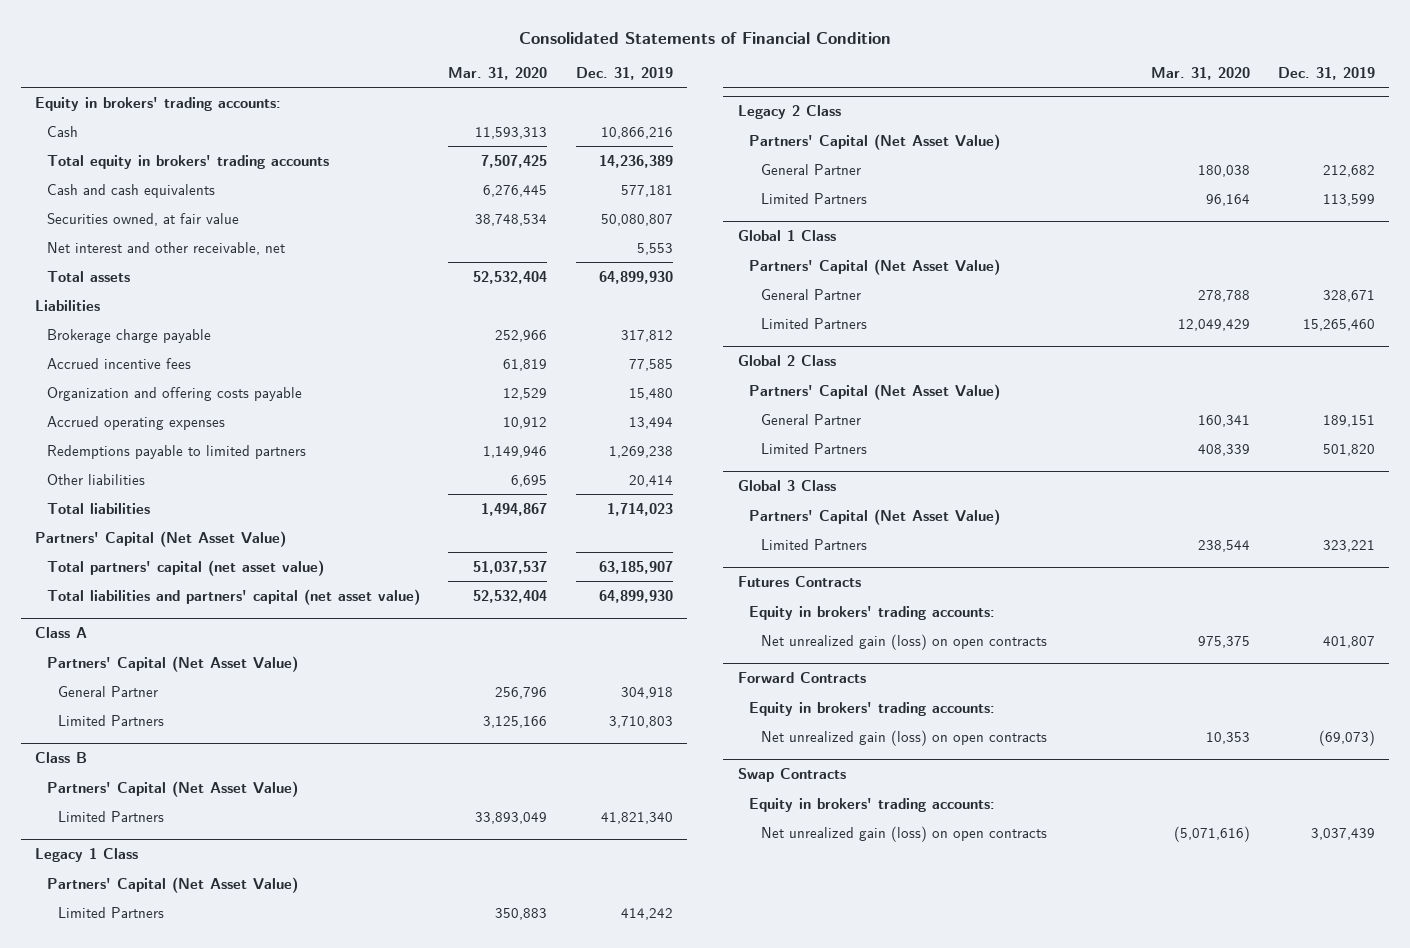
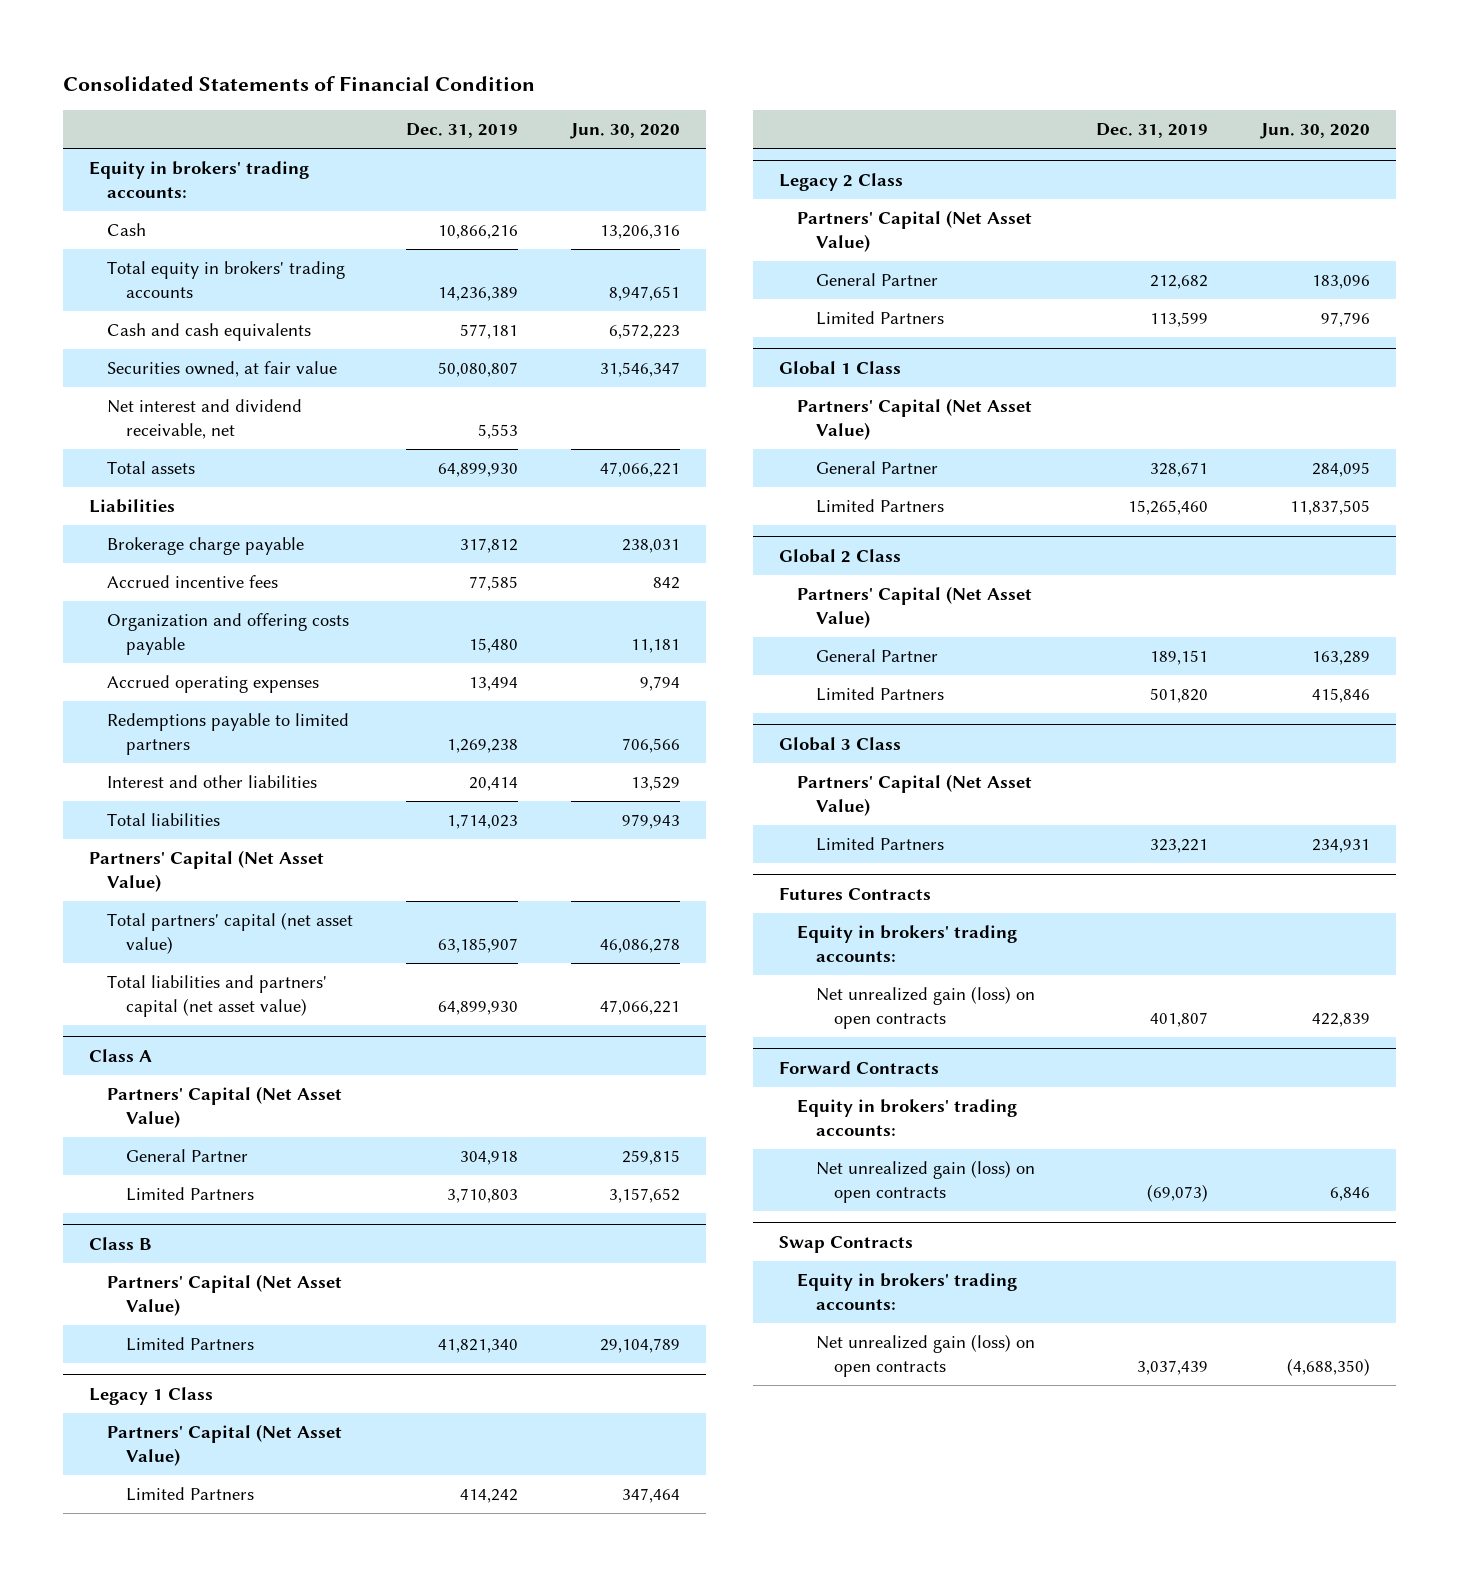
- | Mar. 31, 2020 | Dec. 31, 2019
+ | Dec. 31, 2019 | Jun. 30, 2020
- Net interest and other receivable, net | | 5,553
+ Net interest and dividend receivable, net | 5,553 |
- Other liabilities | 6,695 | 20,414
+ Interest and other liabilities | 20,414 | 13,529

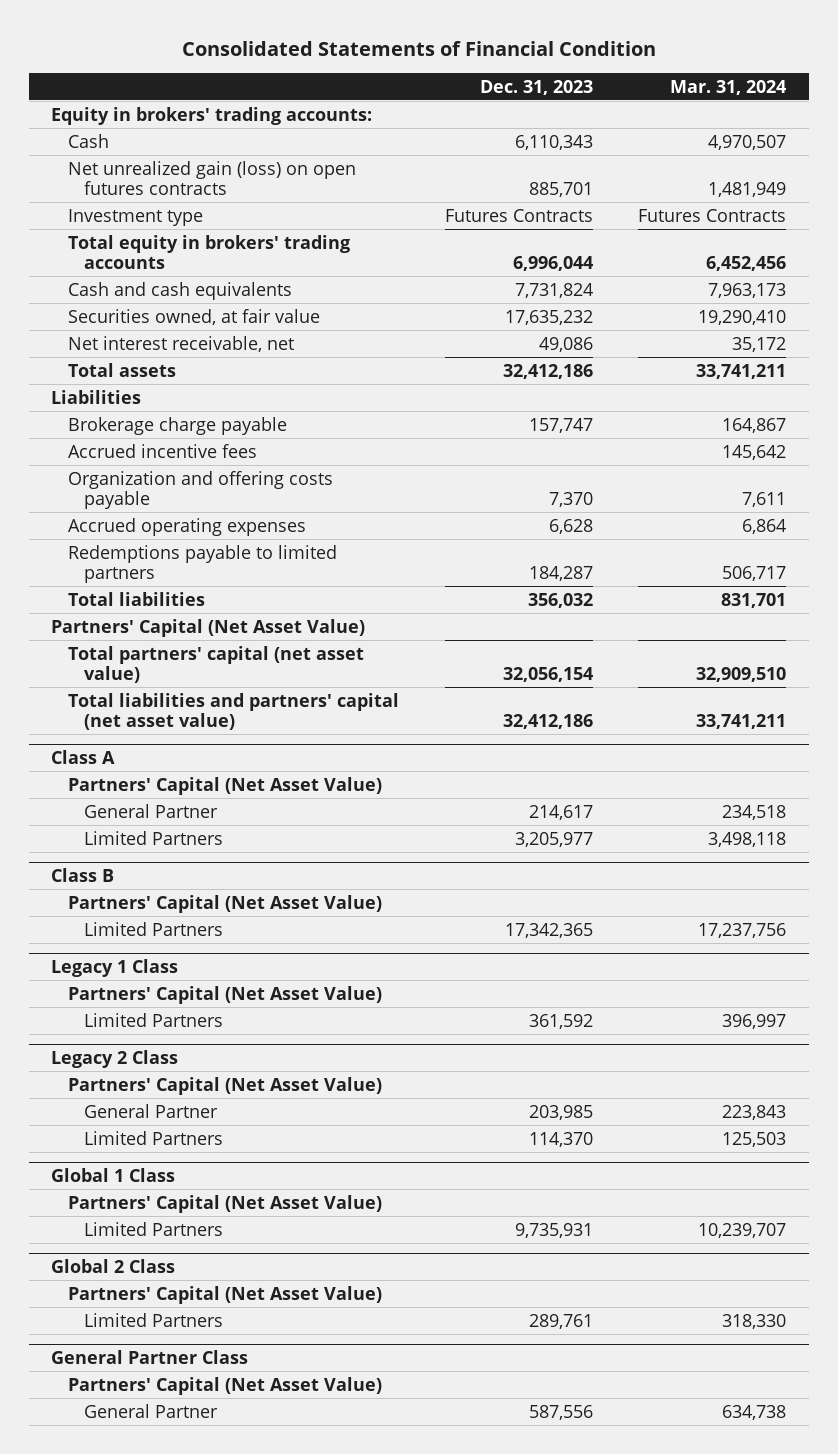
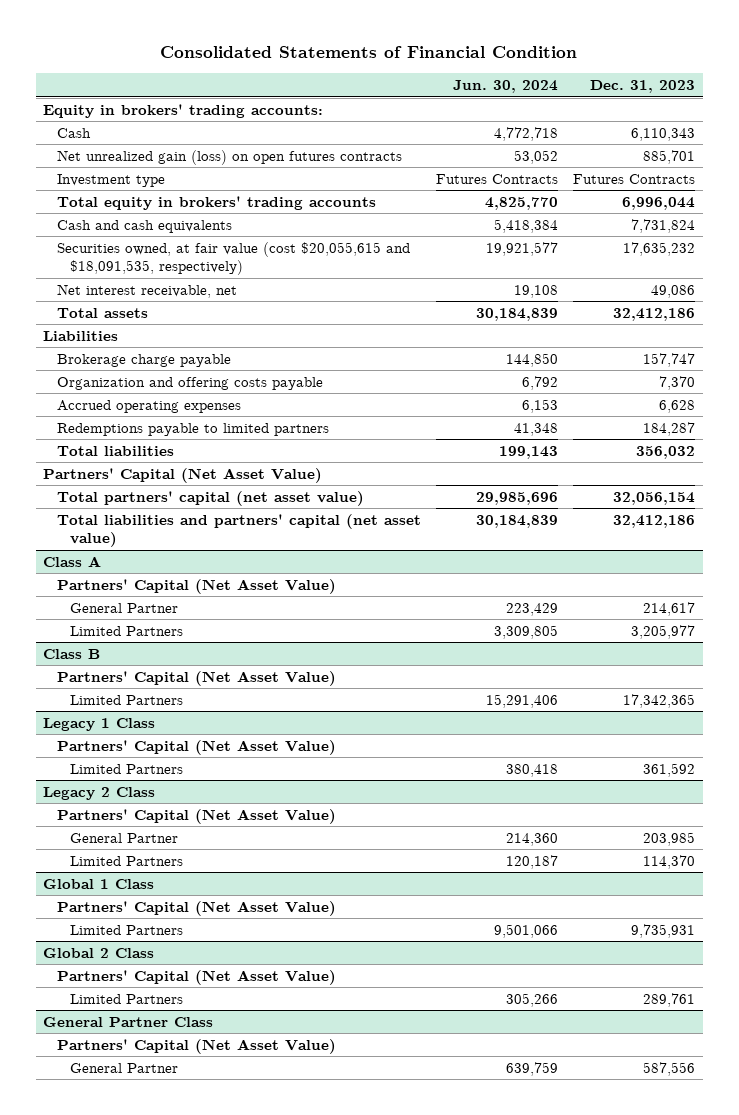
- | Dec. 31, 2023 | Mar. 31, 2024
+ | Jun. 30, 2024 | Dec. 31, 2023
- Securities owned, at fair value | 17,635,232 | 19,290,410
+ Securities owned, at fair value (cost $20,055,615 and $18,091,535, respectively) | 19,921,577 | 17,635,232
- Accrued incentive fees | | 145,642

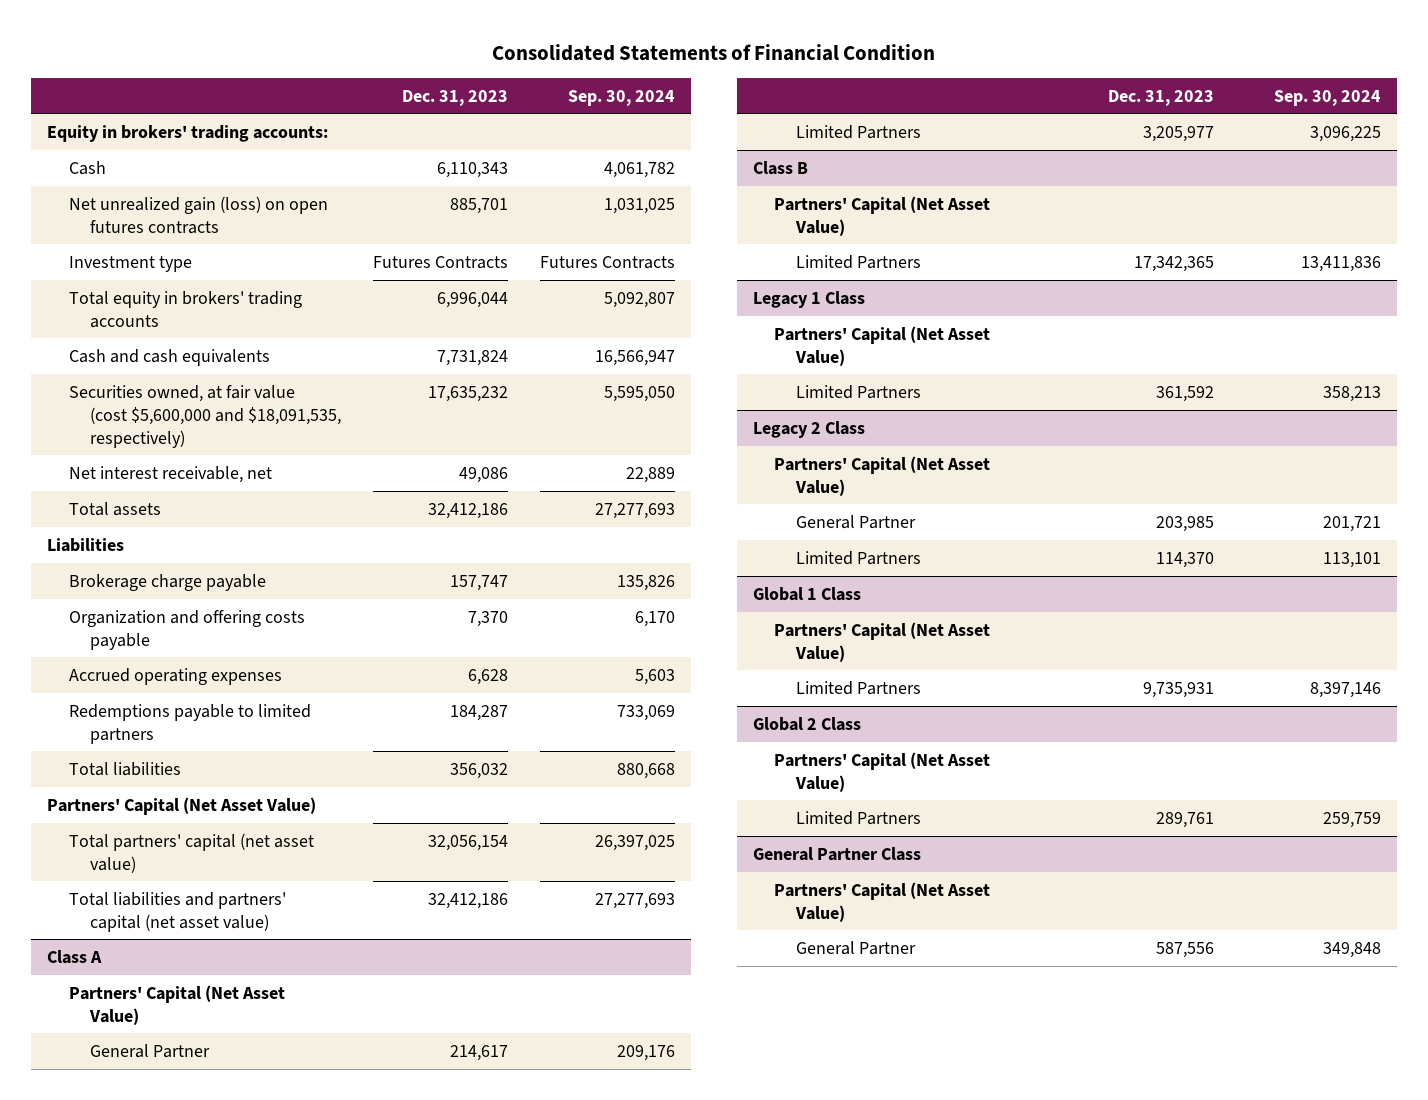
- | Jun. 30, 2024 | Dec. 31, 2023
+ | Dec. 31, 2023 | Sep. 30, 2024
- Securities owned, at fair value (cost $20,055,615 and $18,091,535, respectively) | 19,921,577 | 17,635,232
+ Securities owned, at fair value (cost $5,600,000 and $18,091,535, respectively) | 17,635,232 | 5,595,050

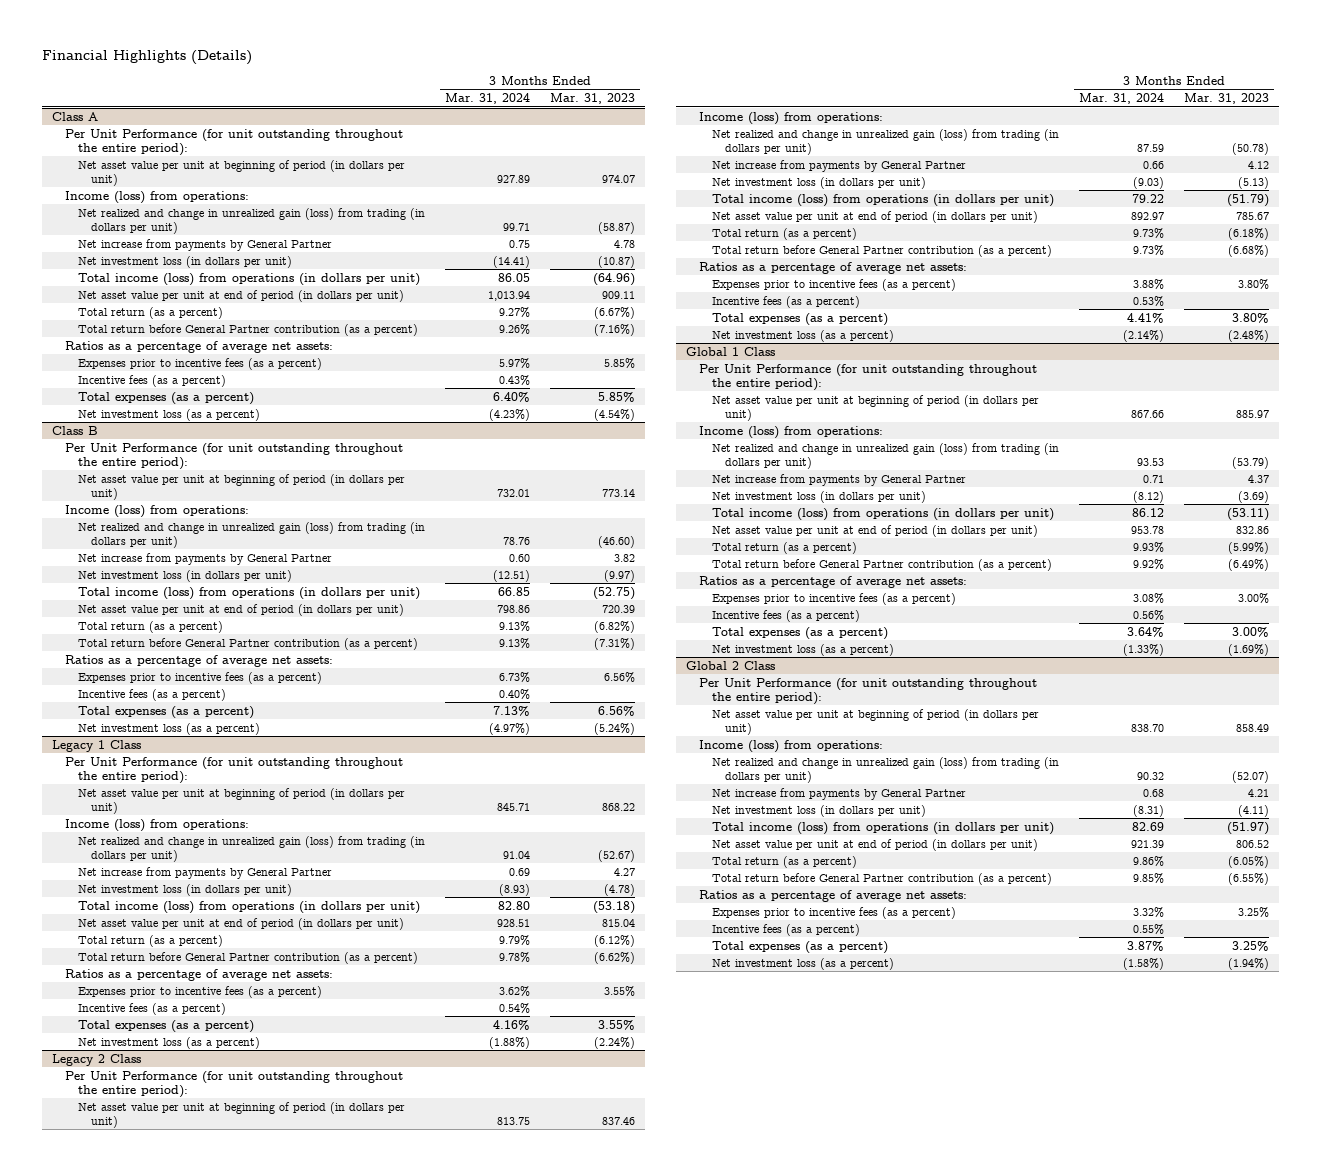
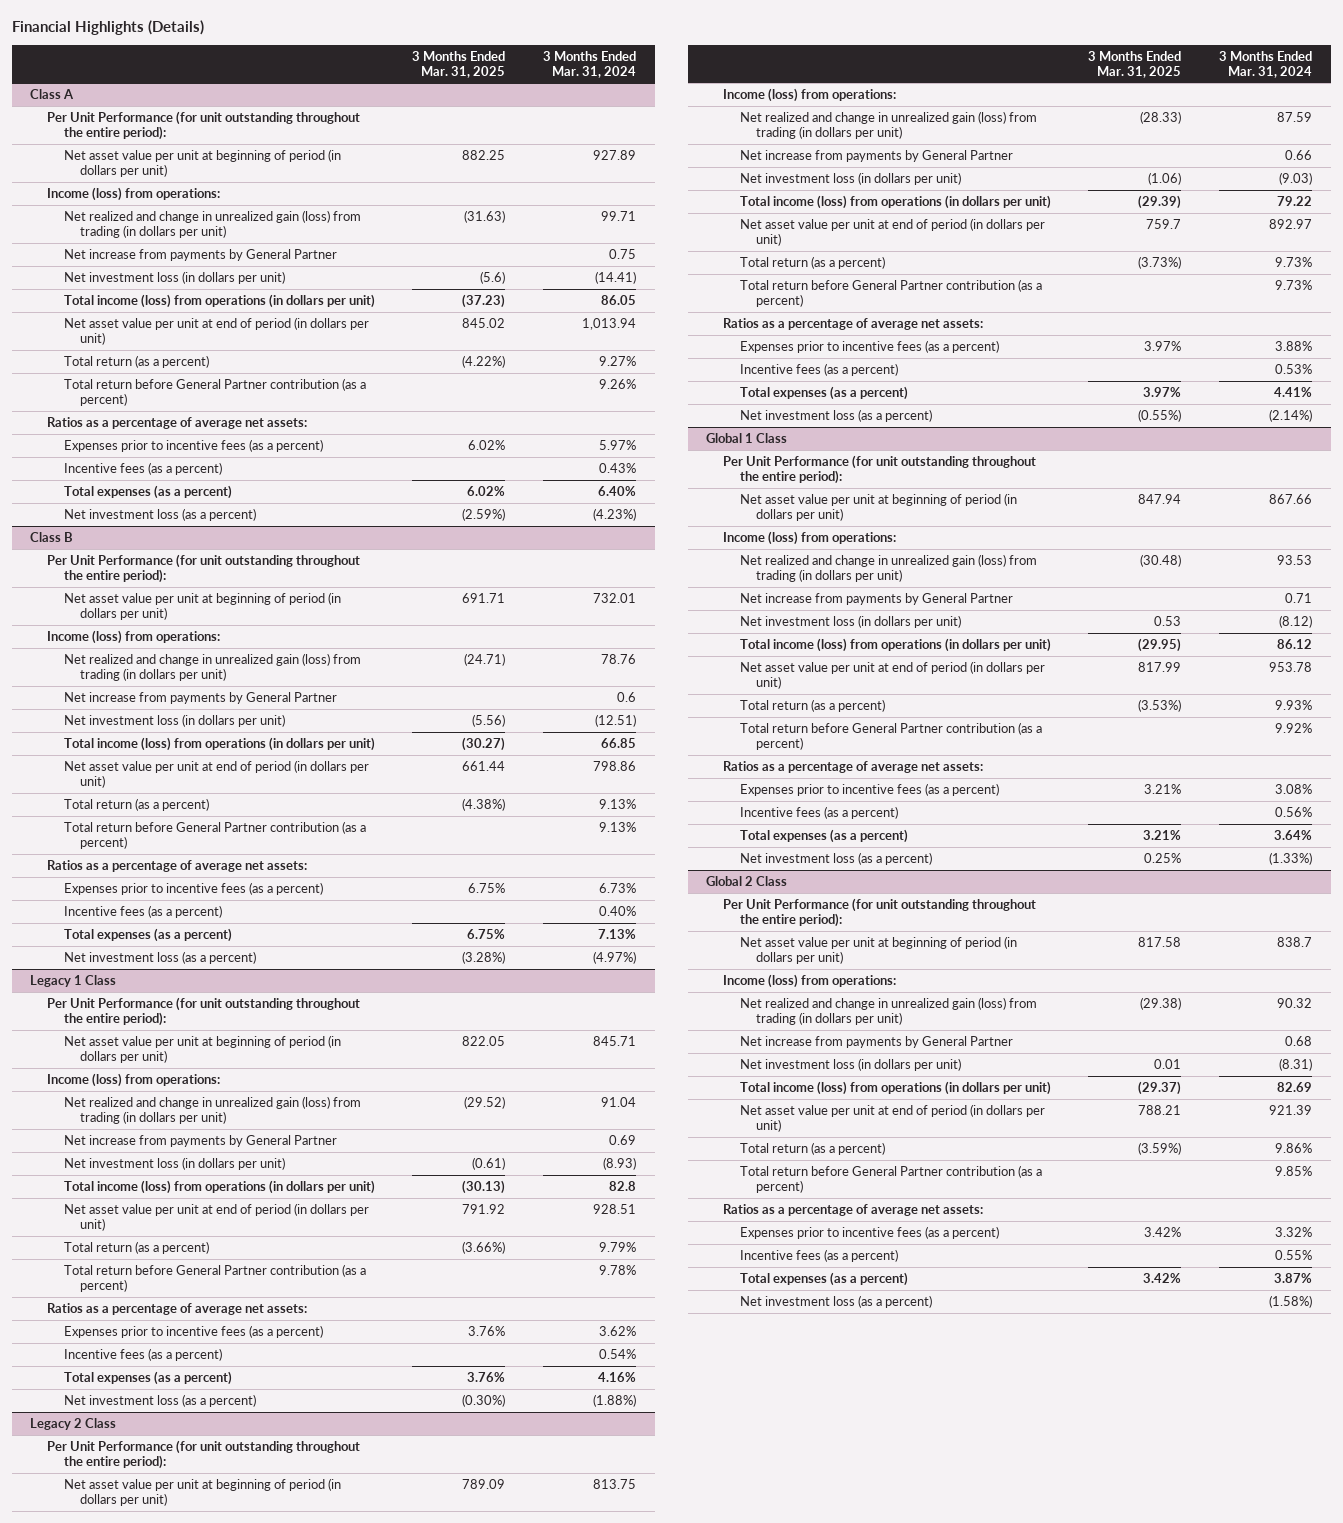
- | 3 Months Ended Mar. 31, 2024 | 3 Months Ended Mar. 31, 2023
+ | 3 Months Ended Mar. 31, 2025 | 3 Months Ended Mar. 31, 2024
@ Class B
- Net increase from payments by General Partner | 0.60 | 3.82
+ Net increase from payments by General Partner | | 0.6
@ Legacy 1 Class
- Total income (loss) from operations (in dollars per unit) | 82.80 | (53.18)
+ Total income (loss) from operations (in dollars per unit) | (30.13) | 82.8
@ Global 2 Class
- Net asset value per unit at beginning of period (in dollars per unit) | 838.70 | 858.49
+ Net asset value per unit at beginning of period (in dollars per unit) | 817.58 | 838.7

